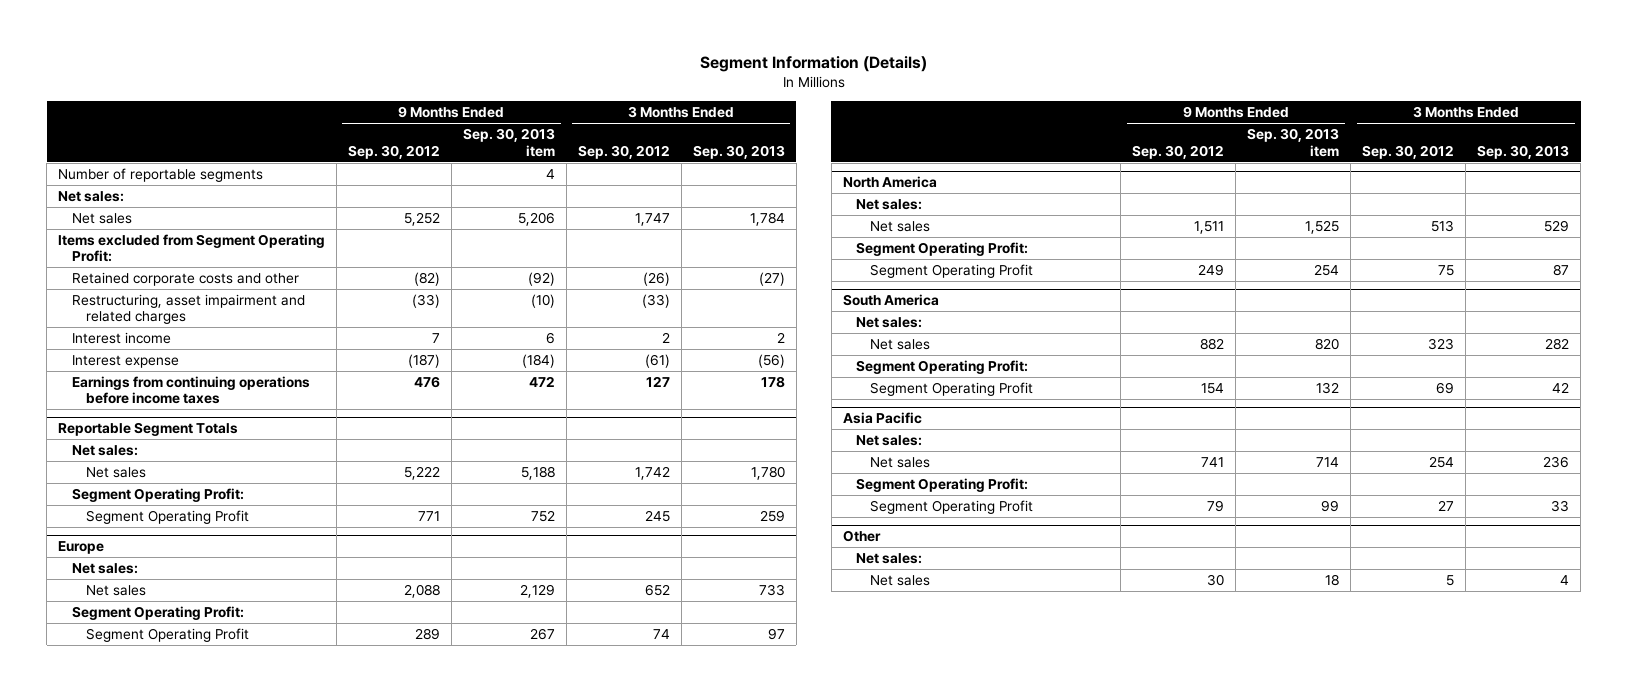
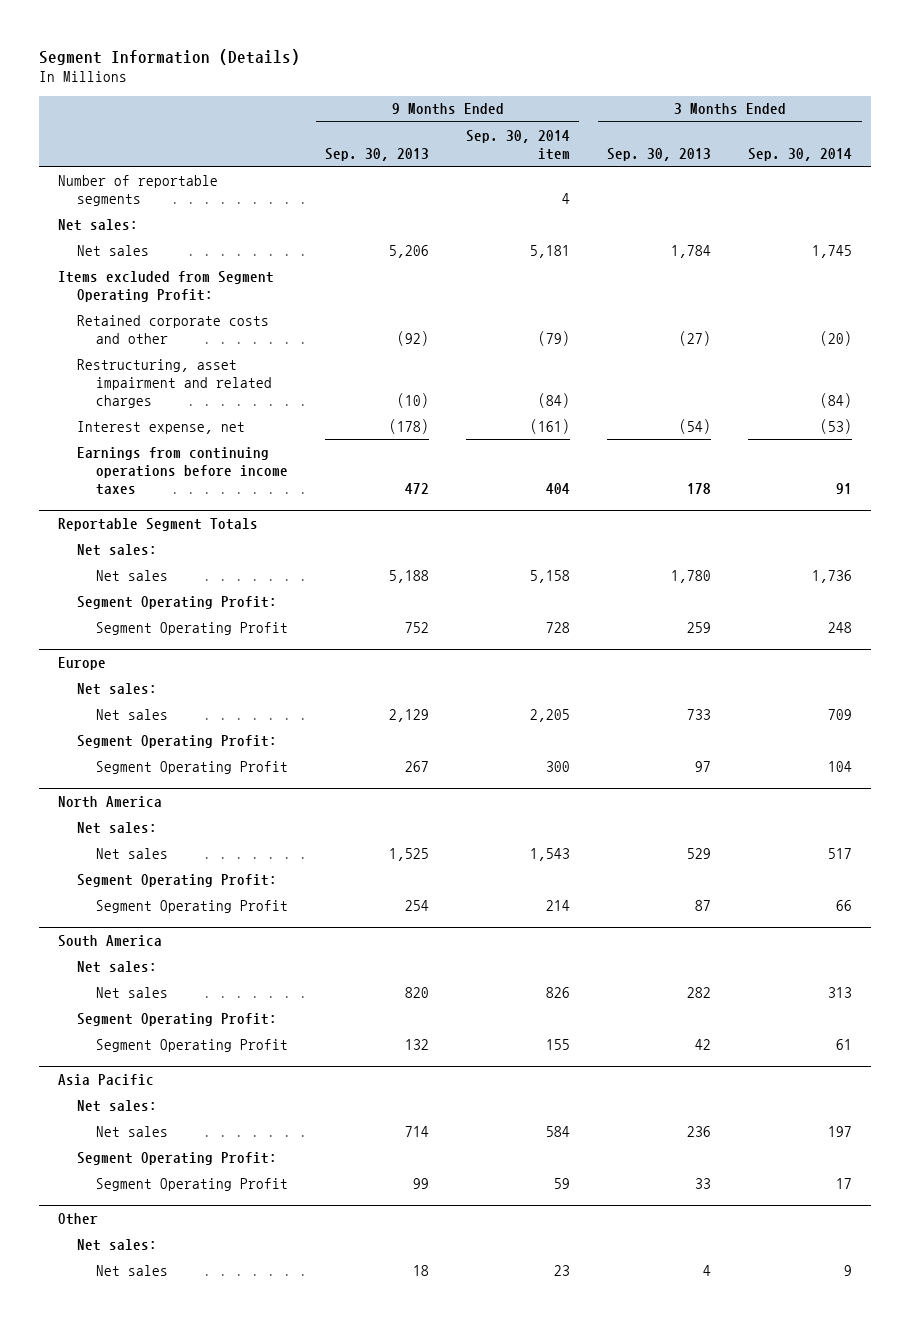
- | 9 Months Ended Sep. 30, 2012 | 9 Months Ended Sep. 30, 2013 item | 3 Months Ended Sep. 30, 2012 | 3 Months Ended Sep. 30, 2013
+ | 9 Months Ended Sep. 30, 2013 | 9 Months Ended Sep. 30, 2014 item | 3 Months Ended Sep. 30, 2013 | 3 Months Ended Sep. 30, 2014
- Interest income | 7 | 6 | 2 | 2
- Interest expense | (187) | (184) | (61) | (56)
+ Interest expense, net | (178) | (161) | (54) | (53)

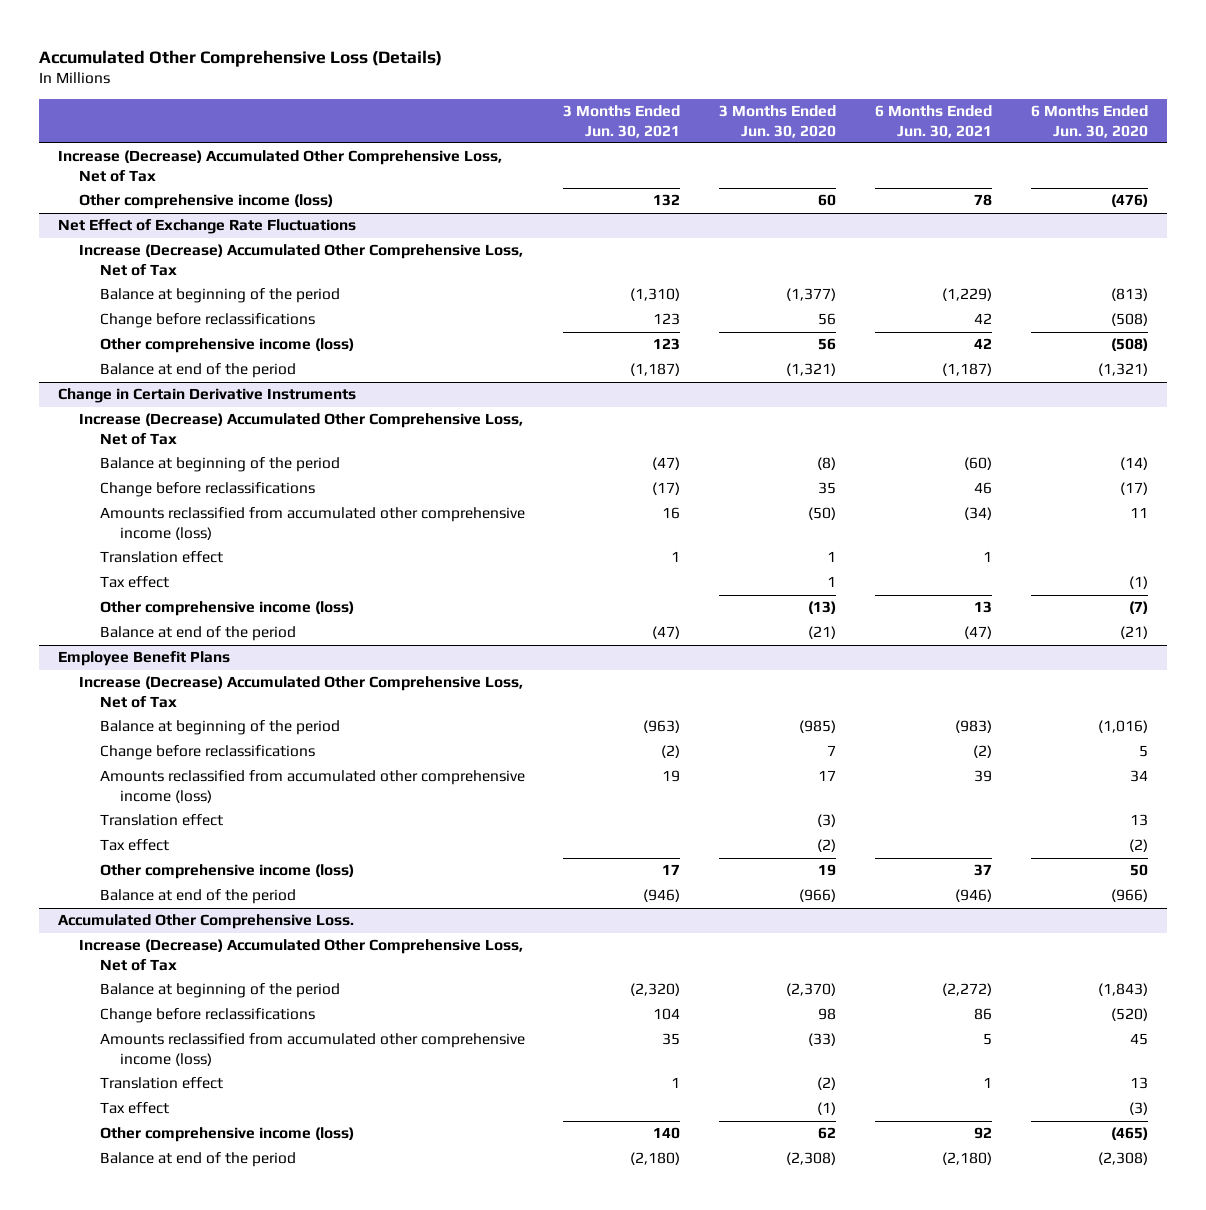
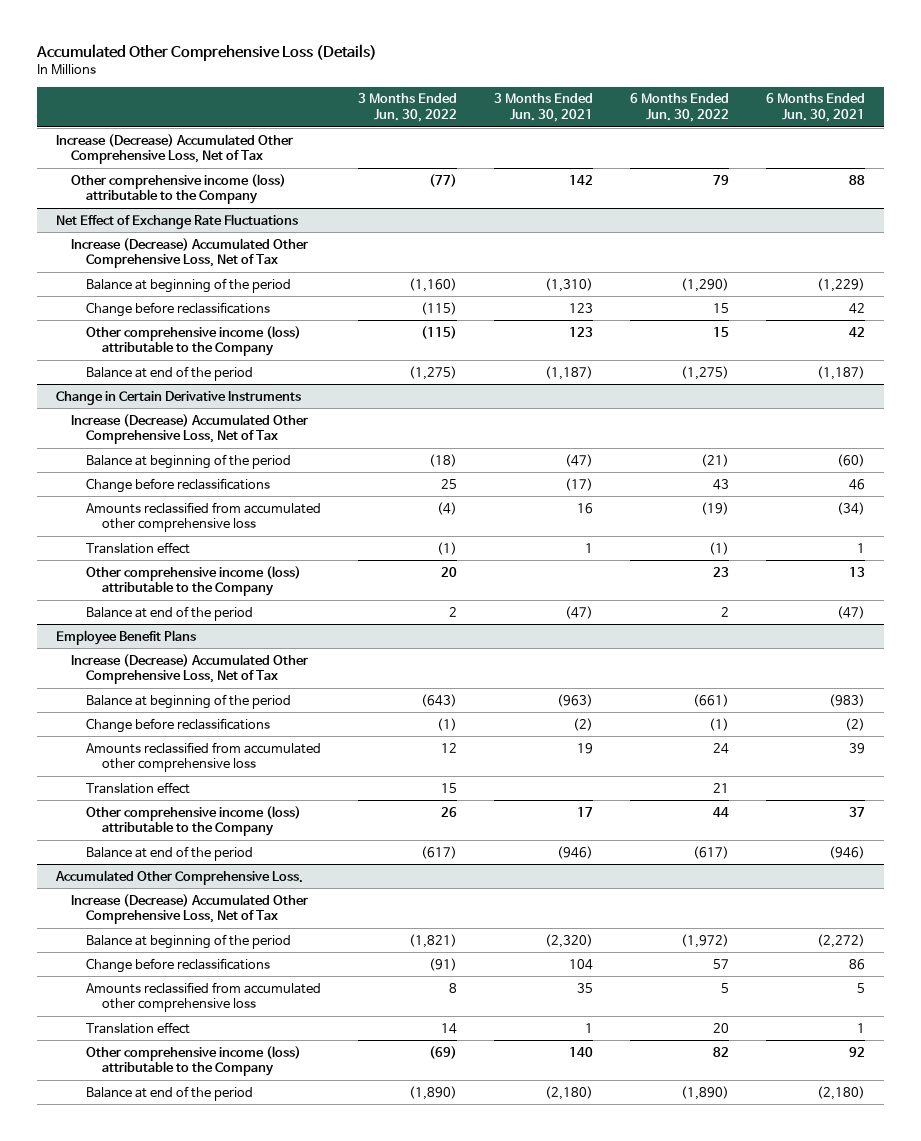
- | 3 Months Ended Jun. 30, 2021 | 3 Months Ended Jun. 30, 2020 | 6 Months Ended Jun. 30, 2021 | 6 Months Ended Jun. 30, 2020
+ | 3 Months Ended Jun. 30, 2022 | 3 Months Ended Jun. 30, 2021 | 6 Months Ended Jun. 30, 2022 | 6 Months Ended Jun. 30, 2021
- Other comprehensive income (loss) | 132 | 60 | 78 | (476)
+ Other comprehensive income (loss) attributable to the Company | (77) | 142 | 79 | 88
@ Net Effect of Exchange Rate Fluctuations
- Other comprehensive income (loss) | 123 | 56 | 42 | (508)
+ Other comprehensive income (loss) attributable to the Company | (115) | 123 | 15 | 42
@ Change in Certain Derivative Instruments
- Amounts reclassified from accumulated other comprehensive income (loss) | 16 | (50) | (34) | 11
+ Amounts reclassified from accumulated other comprehensive loss | (4) | 16 | (19) | (34)
- Tax effect | | 1 | | (1)
- Other comprehensive income (loss) | | (13) | 13 | (7)
+ Other comprehensive income (loss) attributable to the Company | 20 | | 23 | 13
@ Employee Benefit Plans
- Amounts reclassified from accumulated other comprehensive income (loss) | 19 | 17 | 39 | 34
+ Amounts reclassified from accumulated other comprehensive loss | 12 | 19 | 24 | 39
- Tax effect | | (2) | | (2)
- Other comprehensive income (loss) | 17 | 19 | 37 | 50
+ Other comprehensive income (loss) attributable to the Company | 26 | 17 | 44 | 37
@ Accumulated Other Comprehensive Loss.
- Amounts reclassified from accumulated other comprehensive income (loss) | 35 | (33) | 5 | 45
+ Amounts reclassified from accumulated other comprehensive loss | 8 | 35 | 5 | 5
- Tax effect | | (1) | | (3)
- Other comprehensive income (loss) | 140 | 62 | 92 | (465)
+ Other comprehensive income (loss) attributable to the Company | (69) | 140 | 82 | 92

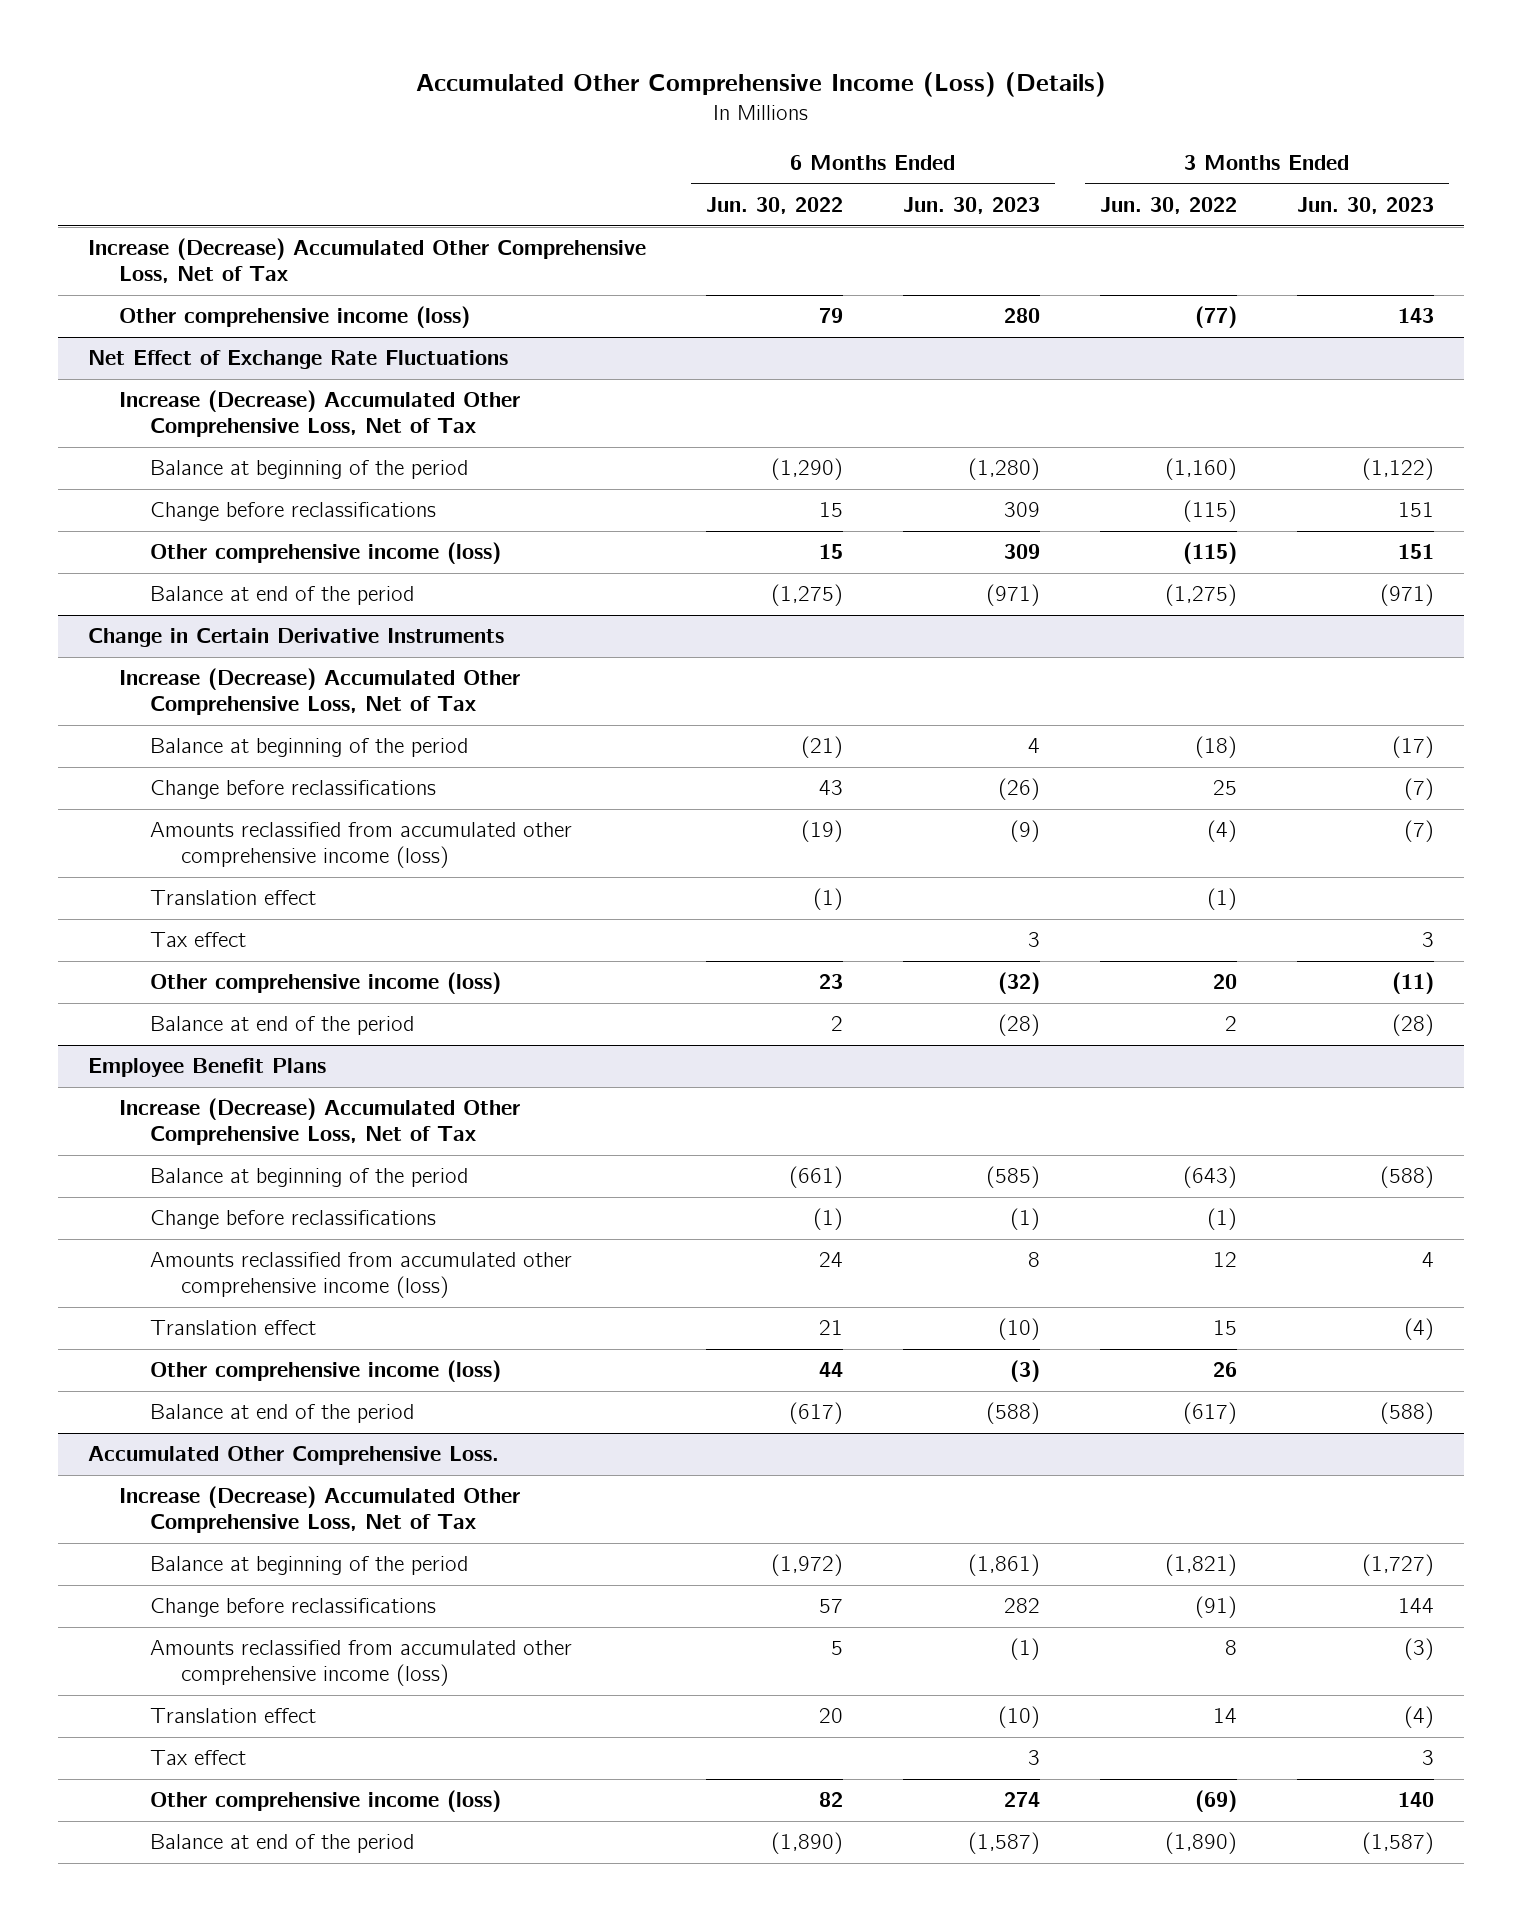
- Accumulated Other Comprehensive Loss (Details)
+ Accumulated Other Comprehensive Income (Loss) (Details)
- | 3 Months Ended Jun. 30, 2022 | 3 Months Ended Jun. 30, 2021 | 6 Months Ended Jun. 30, 2022 | 6 Months Ended Jun. 30, 2021
+ | 6 Months Ended Jun. 30, 2022 | 6 Months Ended Jun. 30, 2023 | 3 Months Ended Jun. 30, 2022 | 3 Months Ended Jun. 30, 2023
- Other comprehensive income (loss) attributable to the Company | (77) | 142 | 79 | 88
+ Other comprehensive income (loss) | 79 | 280 | (77) | 143
@ Net Effect of Exchange Rate Fluctuations
- Other comprehensive income (loss) attributable to the Company | (115) | 123 | 15 | 42
+ Other comprehensive income (loss) | 15 | 309 | (115) | 151
@ Change in Certain Derivative Instruments
- Amounts reclassified from accumulated other comprehensive loss | (4) | 16 | (19) | (34)
+ Amounts reclassified from accumulated other comprehensive income (loss) | (19) | (9) | (4) | (7)
- Other comprehensive income (loss) attributable to the Company | 20 | | 23 | 13
+ Tax effect | | 3 | | 3
+ Other comprehensive income (loss) | 23 | (32) | 20 | (11)
@ Employee Benefit Plans
- Amounts reclassified from accumulated other comprehensive loss | 12 | 19 | 24 | 39
+ Amounts reclassified from accumulated other comprehensive income (loss) | 24 | 8 | 12 | 4
- Other comprehensive income (loss) attributable to the Company | 26 | 17 | 44 | 37
+ Other comprehensive income (loss) | 44 | (3) | 26 |
@ Accumulated Other Comprehensive Loss.
- Amounts reclassified from accumulated other comprehensive loss | 8 | 35 | 5 | 5
+ Amounts reclassified from accumulated other comprehensive income (loss) | 5 | (1) | 8 | (3)
- Other comprehensive income (loss) attributable to the Company | (69) | 140 | 82 | 92
+ Tax effect | | 3 | | 3
+ Other comprehensive income (loss) | 82 | 274 | (69) | 140

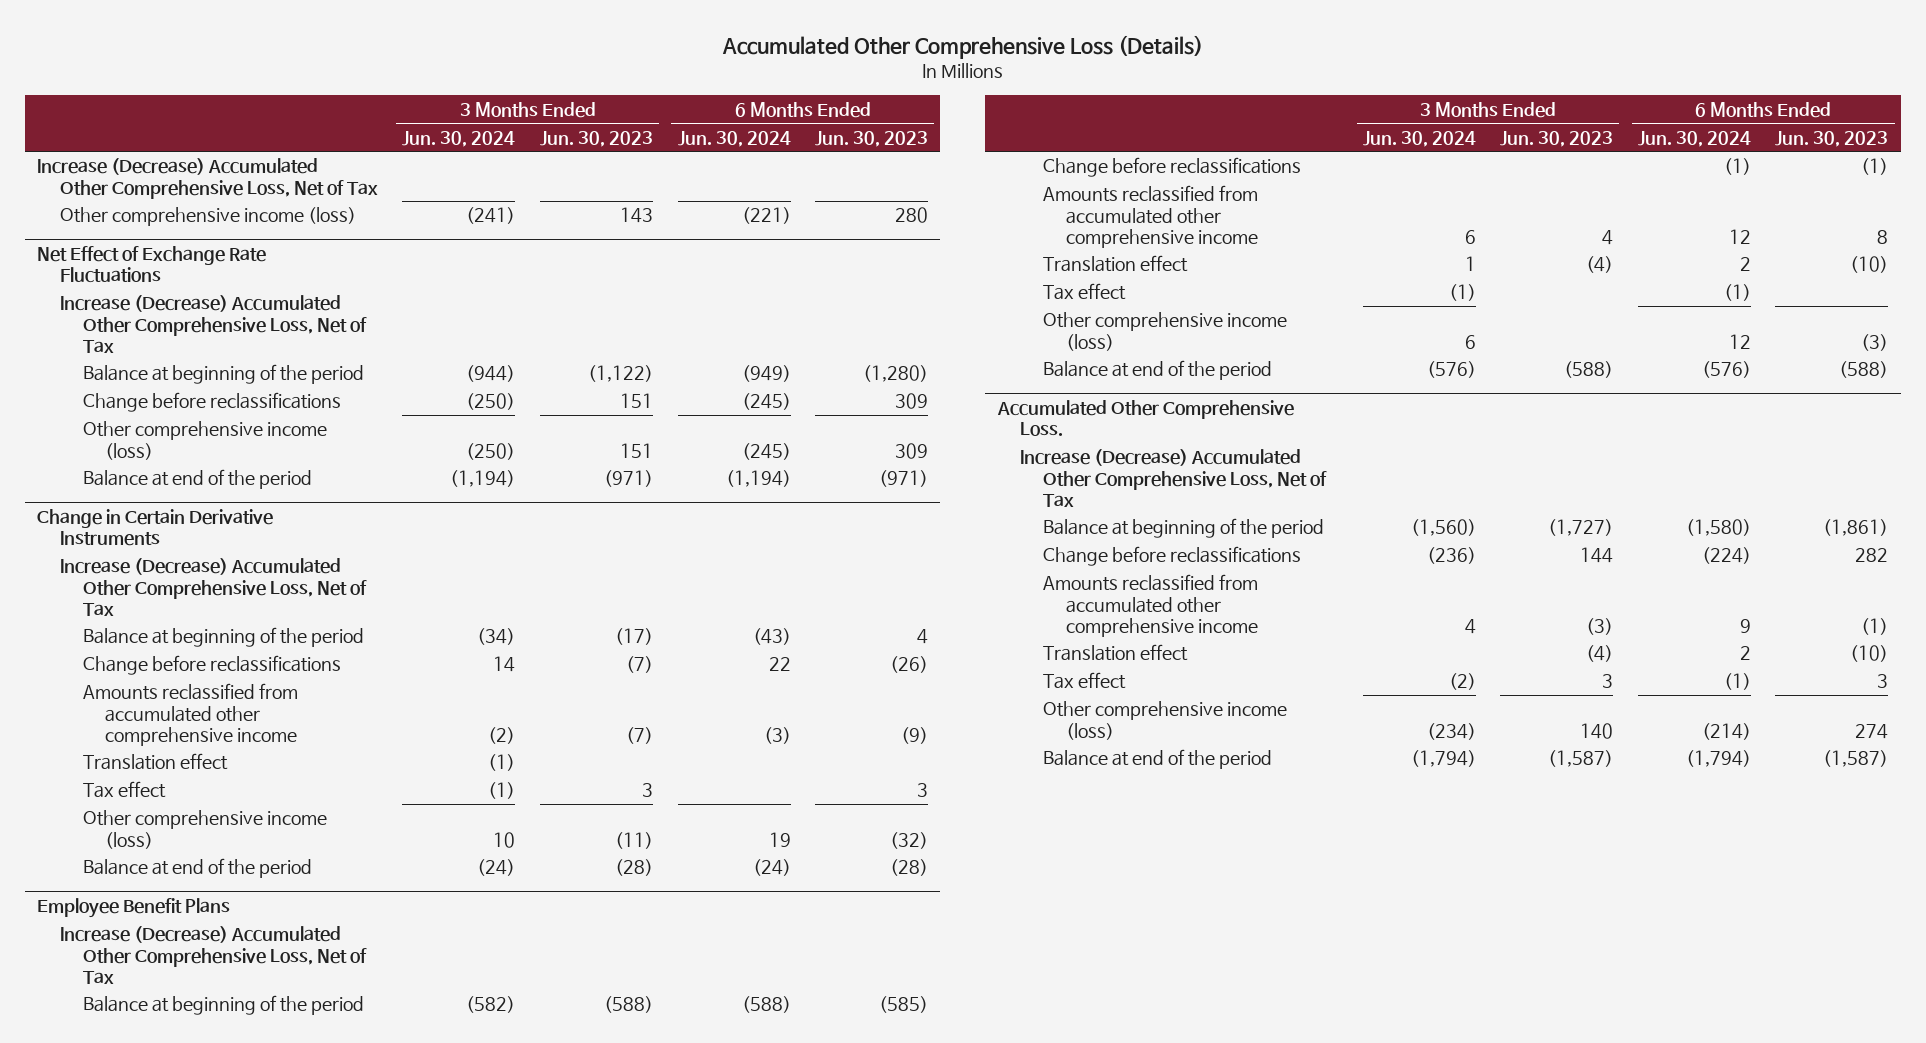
- Accumulated Other Comprehensive Income (Loss) (Details)
+ Accumulated Other Comprehensive Loss (Details)
- | 6 Months Ended Jun. 30, 2022 | 6 Months Ended Jun. 30, 2023 | 3 Months Ended Jun. 30, 2022 | 3 Months Ended Jun. 30, 2023
+ | 3 Months Ended Jun. 30, 2024 | 3 Months Ended Jun. 30, 2023 | 6 Months Ended Jun. 30, 2024 | 6 Months Ended Jun. 30, 2023
@ Change in Certain Derivative Instruments
- Amounts reclassified from accumulated other comprehensive income (loss) | (19) | (9) | (4) | (7)
+ Amounts reclassified from accumulated other comprehensive income | (2) | (7) | (3) | (9)
@ Employee Benefit Plans
- Amounts reclassified from accumulated other comprehensive income (loss) | 24 | 8 | 12 | 4
+ Amounts reclassified from accumulated other comprehensive income | 6 | 4 | 12 | 8
+ Tax effect | (1) | | (1) |
@ Accumulated Other Comprehensive Loss.
- Amounts reclassified from accumulated other comprehensive income (loss) | 5 | (1) | 8 | (3)
+ Amounts reclassified from accumulated other comprehensive income | 4 | (3) | 9 | (1)

